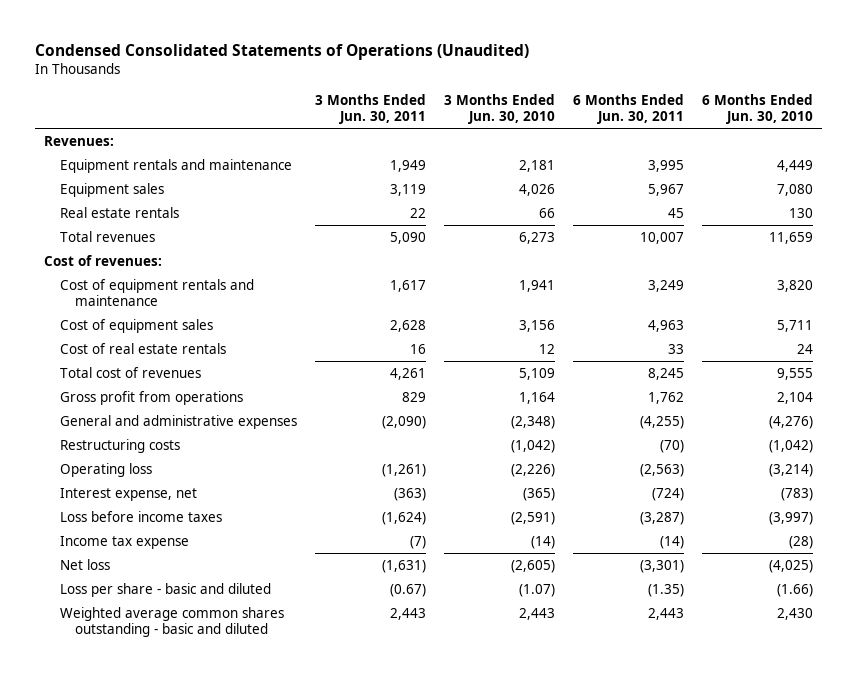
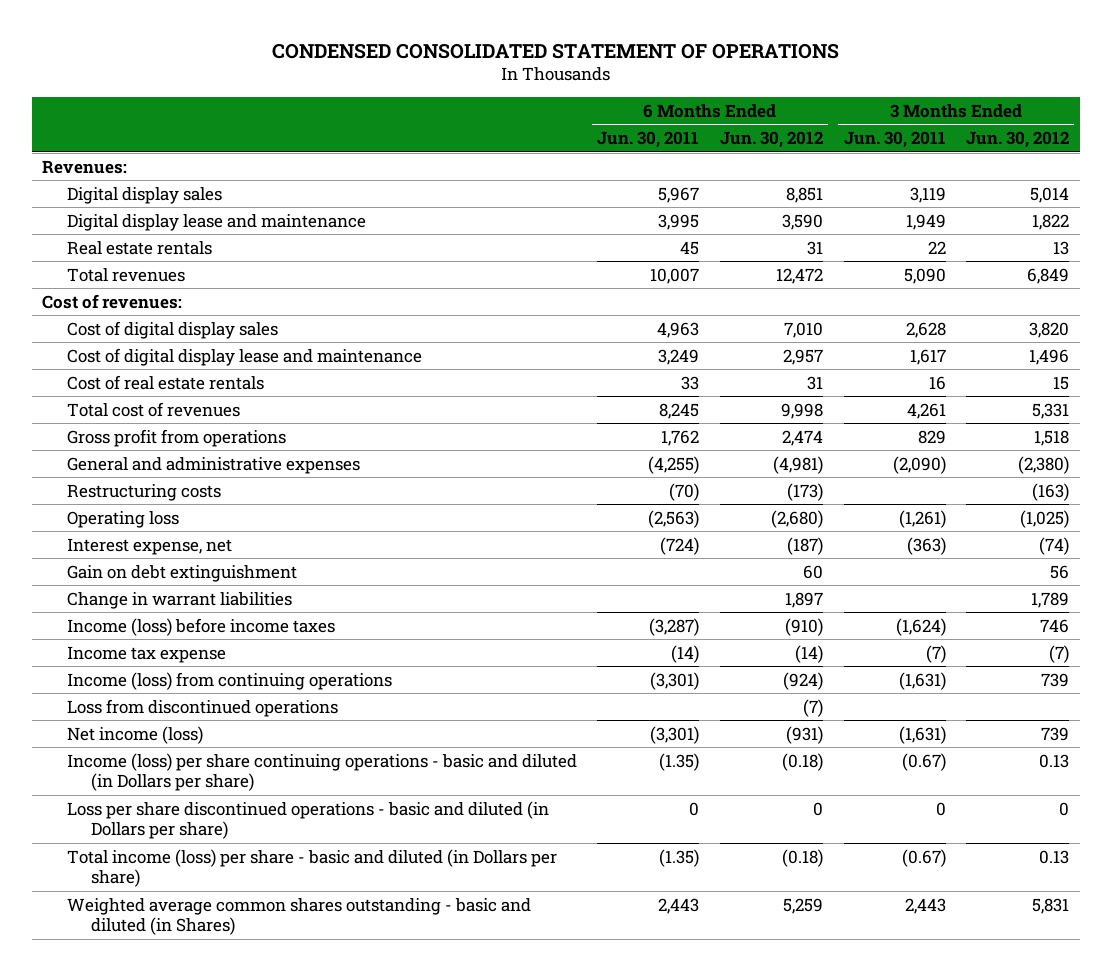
- Condensed Consolidated Statements of Operations (Unaudited)
+ CONDENSED CONSOLIDATED STATEMENT OF OPERATIONS
- | 3 Months Ended Jun. 30, 2011 | 3 Months Ended Jun. 30, 2010 | 6 Months Ended Jun. 30, 2011 | 6 Months Ended Jun. 30, 2010
+ | 6 Months Ended Jun. 30, 2011 | 6 Months Ended Jun. 30, 2012 | 3 Months Ended Jun. 30, 2011 | 3 Months Ended Jun. 30, 2012
- Equipment rentals and maintenance | 1,949 | 2,181 | 3,995 | 4,449
- Equipment sales | 3,119 | 4,026 | 5,967 | 7,080
+ Digital display sales | 5,967 | 8,851 | 3,119 | 5,014
+ Digital display lease and maintenance | 3,995 | 3,590 | 1,949 | 1,822
- Cost of equipment rentals and maintenance | 1,617 | 1,941 | 3,249 | 3,820
- Cost of equipment sales | 2,628 | 3,156 | 4,963 | 5,711
+ Cost of digital display sales | 4,963 | 7,010 | 2,628 | 3,820
+ Cost of digital display lease and maintenance | 3,249 | 2,957 | 1,617 | 1,496
- Loss before income taxes | (1,624) | (2,591) | (3,287) | (3,997)
+ Gain on debt extinguishment | | 60 | | 56
+ Change in warrant liabilities | | 1,897 | | 1,789
+ Income (loss) before income taxes | (3,287) | (910) | (1,624) | 746
- Net loss | (1,631) | (2,605) | (3,301) | (4,025)
- Loss per share - basic and diluted | (0.67) | (1.07) | (1.35) | (1.66)
- Weighted average common shares outstanding - basic and diluted | 2,443 | 2,443 | 2,443 | 2,430
+ Income (loss) from continuing operations | (3,301) | (924) | (1,631) | 739
+ Loss from discontinued operations | | (7) | |
+ Net income (loss) | (3,301) | (931) | (1,631) | 739
+ Income (loss) per share continuing operations - basic and diluted (in Dollars per share) | (1.35) | (0.18) | (0.67) | 0.13
+ Loss per share discontinued operations - basic and diluted (in Dollars per share) | 0 | 0 | 0 | 0
+ Total income (loss) per share - basic and diluted (in Dollars per share) | (1.35) | (0.18) | (0.67) | 0.13
+ Weighted average common shares outstanding - basic and diluted (in Shares) | 2,443 | 5,259 | 2,443 | 5,831

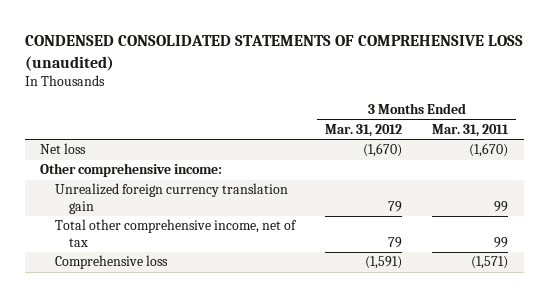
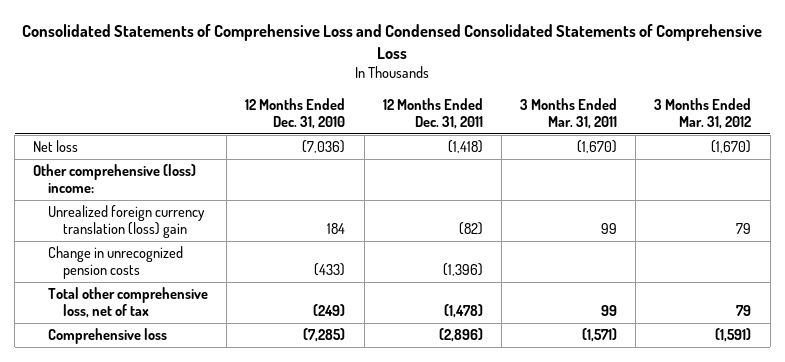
- CONDENSED CONSOLIDATED STATEMENTS OF COMPREHENSIVE LOSS (unaudited)
+ Consolidated Statements of Comprehensive Loss and Condensed Consolidated Statements of Comprehensive Loss
- | 3 Months Ended Mar. 31, 2012 | 3 Months Ended Mar. 31, 2011
+ | 12 Months Ended Dec. 31, 2010 | 12 Months Ended Dec. 31, 2011 | 3 Months Ended Mar. 31, 2011 | 3 Months Ended Mar. 31, 2012
- Other comprehensive income:
- Unrealized foreign currency translation gain | 79 | 99
- Total other comprehensive income, net of tax | 79 | 99
+ Other comprehensive (loss) income:
+ Unrealized foreign currency translation (loss) gain | 184 | (82) | 99 | 79
+ Change in unrecognized pension costs | (433) | (1,396) | |
+ Total other comprehensive loss, net of tax | (249) | (1,478) | 99 | 79

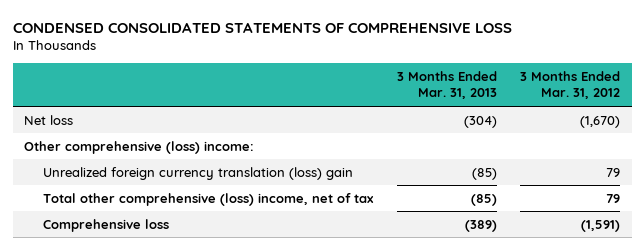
- Consolidated Statements of Comprehensive Loss and Condensed Consolidated Statements of Comprehensive Loss
+ CONDENSED CONSOLIDATED STATEMENTS OF COMPREHENSIVE LOSS
- | 12 Months Ended Dec. 31, 2010 | 12 Months Ended Dec. 31, 2011 | 3 Months Ended Mar. 31, 2011 | 3 Months Ended Mar. 31, 2012
+ | 3 Months Ended Mar. 31, 2013 | 3 Months Ended Mar. 31, 2012
- Change in unrecognized pension costs | (433) | (1,396) | |
- Total other comprehensive loss, net of tax | (249) | (1,478) | 99 | 79
+ Total other comprehensive (loss) income, net of tax | (85) | 79

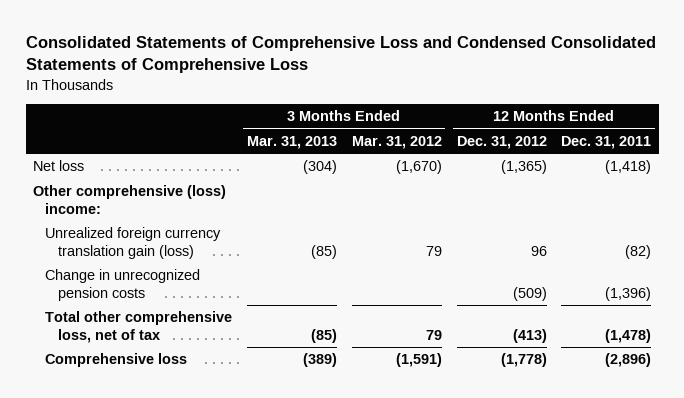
- CONDENSED CONSOLIDATED STATEMENTS OF COMPREHENSIVE LOSS
+ Consolidated Statements of Comprehensive Loss and Condensed Consolidated Statements of Comprehensive Loss
- | 3 Months Ended Mar. 31, 2013 | 3 Months Ended Mar. 31, 2012
+ | 3 Months Ended Mar. 31, 2013 | 3 Months Ended Mar. 31, 2012 | 12 Months Ended Dec. 31, 2012 | 12 Months Ended Dec. 31, 2011
- Unrealized foreign currency translation (loss) gain | (85) | 79
- Total other comprehensive (loss) income, net of tax | (85) | 79
+ Unrealized foreign currency translation gain (loss) | (85) | 79 | 96 | (82)
+ Change in unrecognized pension costs | | | (509) | (1,396)
+ Total other comprehensive loss, net of tax | (85) | 79 | (413) | (1,478)

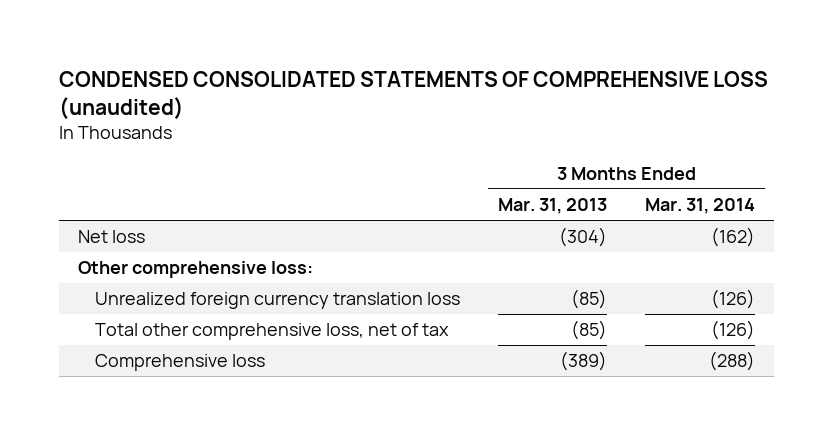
- Consolidated Statements of Comprehensive Loss and Condensed Consolidated Statements of Comprehensive Loss
+ CONDENSED CONSOLIDATED STATEMENTS OF COMPREHENSIVE LOSS (unaudited)
- | 3 Months Ended Mar. 31, 2013 | 3 Months Ended Mar. 31, 2012 | 12 Months Ended Dec. 31, 2012 | 12 Months Ended Dec. 31, 2011
+ | 3 Months Ended Mar. 31, 2013 | 3 Months Ended Mar. 31, 2014
- Other comprehensive (loss) income:
- Unrealized foreign currency translation gain (loss) | (85) | 79 | 96 | (82)
- Change in unrecognized pension costs | | | (509) | (1,396)
+ Other comprehensive loss:
+ Unrealized foreign currency translation loss | (85) | (126)

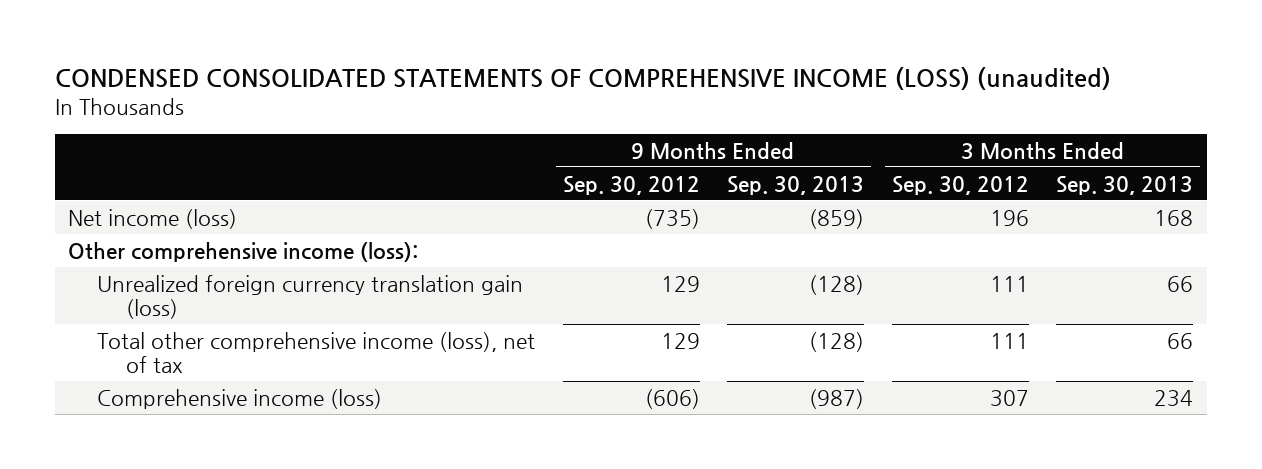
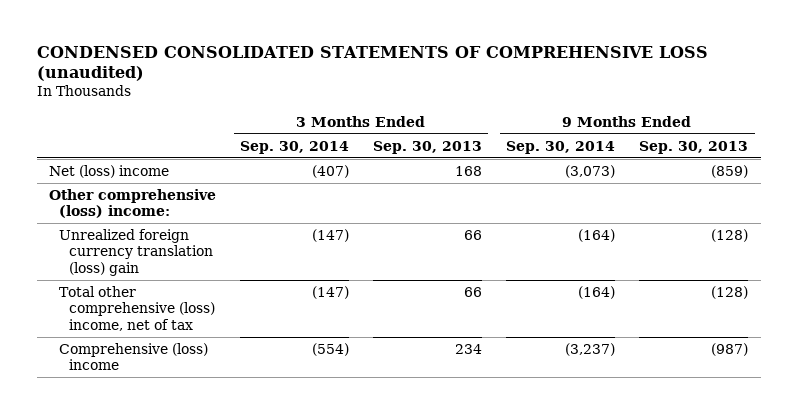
- CONDENSED CONSOLIDATED STATEMENTS OF COMPREHENSIVE INCOME (LOSS) (unaudited)
+ CONDENSED CONSOLIDATED STATEMENTS OF COMPREHENSIVE LOSS (unaudited)
- | 9 Months Ended Sep. 30, 2012 | 9 Months Ended Sep. 30, 2013 | 3 Months Ended Sep. 30, 2012 | 3 Months Ended Sep. 30, 2013
+ | 3 Months Ended Sep. 30, 2014 | 3 Months Ended Sep. 30, 2013 | 9 Months Ended Sep. 30, 2014 | 9 Months Ended Sep. 30, 2013
- Net income (loss) | (735) | (859) | 196 | 168
- Other comprehensive income (loss):
- Unrealized foreign currency translation gain (loss) | 129 | (128) | 111 | 66
- Total other comprehensive income (loss), net of tax | 129 | (128) | 111 | 66
- Comprehensive income (loss) | (606) | (987) | 307 | 234
+ Net (loss) income | (407) | 168 | (3,073) | (859)
+ Other comprehensive (loss) income:
+ Unrealized foreign currency translation (loss) gain | (147) | 66 | (164) | (128)
+ Total other comprehensive (loss) income, net of tax | (147) | 66 | (164) | (128)
+ Comprehensive (loss) income | (554) | 234 | (3,237) | (987)

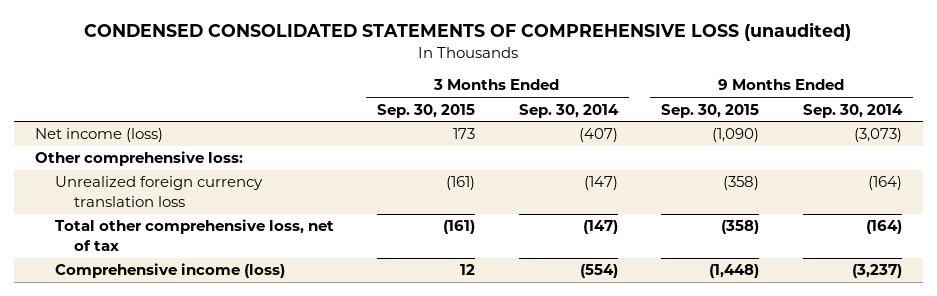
- | 3 Months Ended Sep. 30, 2014 | 3 Months Ended Sep. 30, 2013 | 9 Months Ended Sep. 30, 2014 | 9 Months Ended Sep. 30, 2013
+ | 3 Months Ended Sep. 30, 2015 | 3 Months Ended Sep. 30, 2014 | 9 Months Ended Sep. 30, 2015 | 9 Months Ended Sep. 30, 2014
- Net (loss) income | (407) | 168 | (3,073) | (859)
- Other comprehensive (loss) income:
- Unrealized foreign currency translation (loss) gain | (147) | 66 | (164) | (128)
- Total other comprehensive (loss) income, net of tax | (147) | 66 | (164) | (128)
- Comprehensive (loss) income | (554) | 234 | (3,237) | (987)
+ Net income (loss) | 173 | (407) | (1,090) | (3,073)
+ Other comprehensive loss:
+ Unrealized foreign currency translation loss | (161) | (147) | (358) | (164)
+ Total other comprehensive loss, net of tax | (161) | (147) | (358) | (164)
+ Comprehensive income (loss) | 12 | (554) | (1,448) | (3,237)

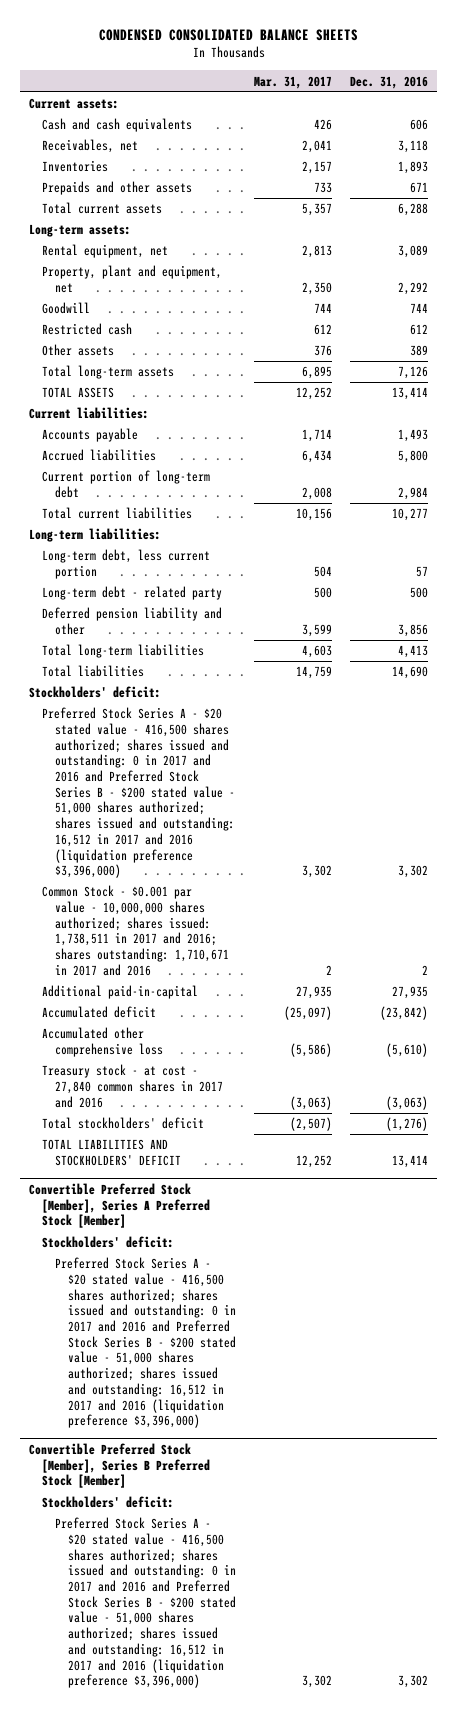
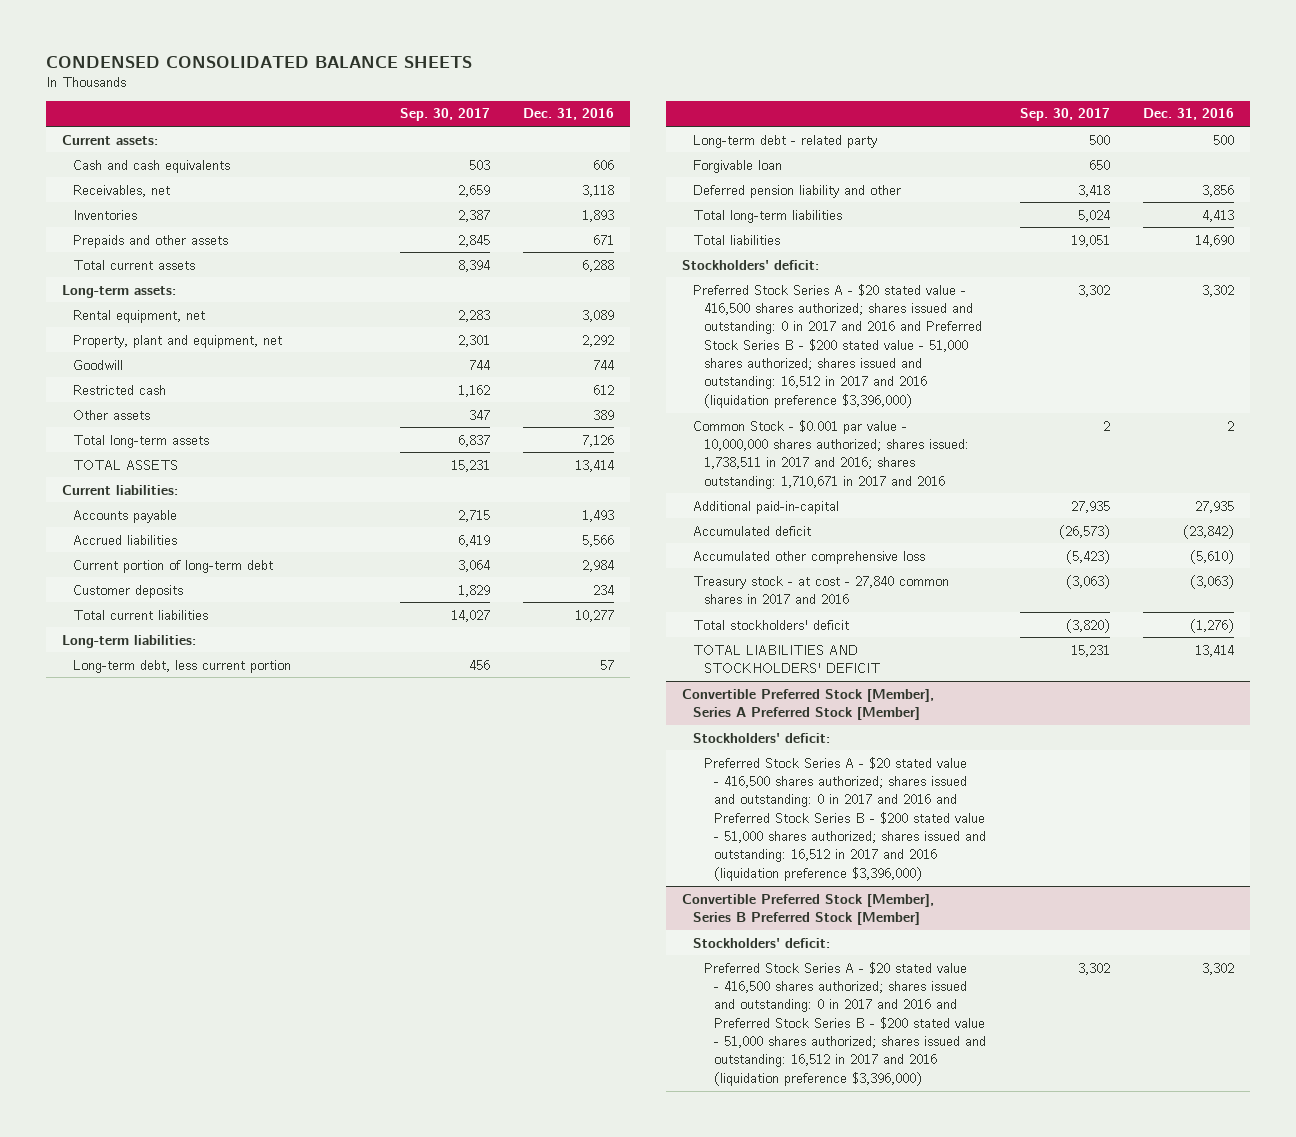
- | Mar. 31, 2017 | Dec. 31, 2016
+ | Sep. 30, 2017 | Dec. 31, 2016
- Accrued liabilities | 6,434 | 5,800
+ Accrued liabilities | 6,419 | 5,566
+ Customer deposits | 1,829 | 234
+ Forgivable loan | 650 |

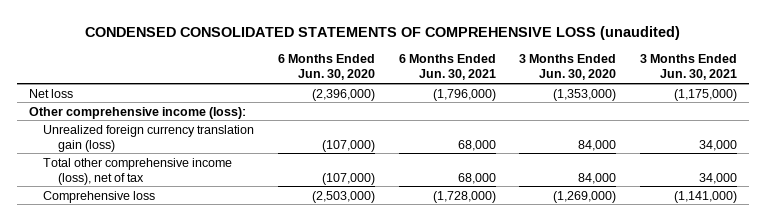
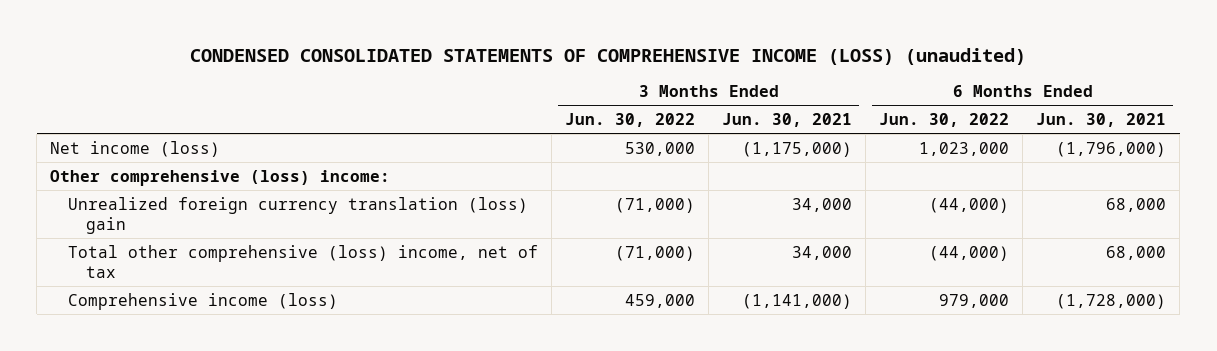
- CONDENSED CONSOLIDATED STATEMENTS OF COMPREHENSIVE LOSS (unaudited)
+ CONDENSED CONSOLIDATED STATEMENTS OF COMPREHENSIVE INCOME (LOSS) (unaudited)
- | 6 Months Ended Jun. 30, 2020 | 6 Months Ended Jun. 30, 2021 | 3 Months Ended Jun. 30, 2020 | 3 Months Ended Jun. 30, 2021
+ | 3 Months Ended Jun. 30, 2022 | 3 Months Ended Jun. 30, 2021 | 6 Months Ended Jun. 30, 2022 | 6 Months Ended Jun. 30, 2021
- Net loss | (2,396,000) | (1,796,000) | (1,353,000) | (1,175,000)
- Other comprehensive income (loss):
- Unrealized foreign currency translation gain (loss) | (107,000) | 68,000 | 84,000 | 34,000
- Total other comprehensive income (loss), net of tax | (107,000) | 68,000 | 84,000 | 34,000
- Comprehensive loss | (2,503,000) | (1,728,000) | (1,269,000) | (1,141,000)
+ Net income (loss) | 530,000 | (1,175,000) | 1,023,000 | (1,796,000)
+ Other comprehensive (loss) income:
+ Unrealized foreign currency translation (loss) gain | (71,000) | 34,000 | (44,000) | 68,000
+ Total other comprehensive (loss) income, net of tax | (71,000) | 34,000 | (44,000) | 68,000
+ Comprehensive income (loss) | 459,000 | (1,141,000) | 979,000 | (1,728,000)

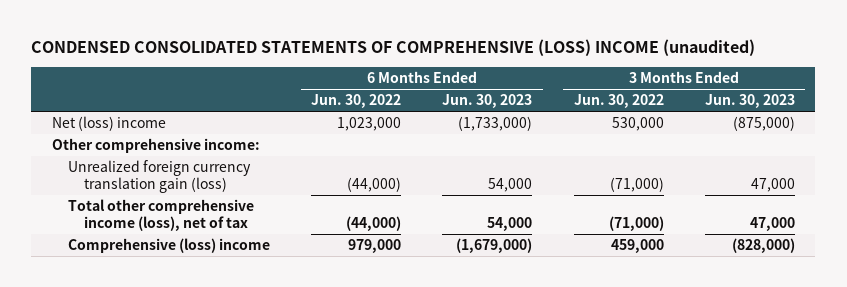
- CONDENSED CONSOLIDATED STATEMENTS OF COMPREHENSIVE INCOME (LOSS) (unaudited)
+ CONDENSED CONSOLIDATED STATEMENTS OF COMPREHENSIVE (LOSS) INCOME (unaudited)
- | 3 Months Ended Jun. 30, 2022 | 3 Months Ended Jun. 30, 2021 | 6 Months Ended Jun. 30, 2022 | 6 Months Ended Jun. 30, 2021
+ | 6 Months Ended Jun. 30, 2022 | 6 Months Ended Jun. 30, 2023 | 3 Months Ended Jun. 30, 2022 | 3 Months Ended Jun. 30, 2023
- Net income (loss) | 530,000 | (1,175,000) | 1,023,000 | (1,796,000)
- Other comprehensive (loss) income:
- Unrealized foreign currency translation (loss) gain | (71,000) | 34,000 | (44,000) | 68,000
- Total other comprehensive (loss) income, net of tax | (71,000) | 34,000 | (44,000) | 68,000
- Comprehensive income (loss) | 459,000 | (1,141,000) | 979,000 | (1,728,000)
+ Net (loss) income | 1,023,000 | (1,733,000) | 530,000 | (875,000)
+ Other comprehensive income:
+ Unrealized foreign currency translation gain (loss) | (44,000) | 54,000 | (71,000) | 47,000
+ Total other comprehensive income (loss), net of tax | (44,000) | 54,000 | (71,000) | 47,000
+ Comprehensive (loss) income | 979,000 | (1,679,000) | 459,000 | (828,000)

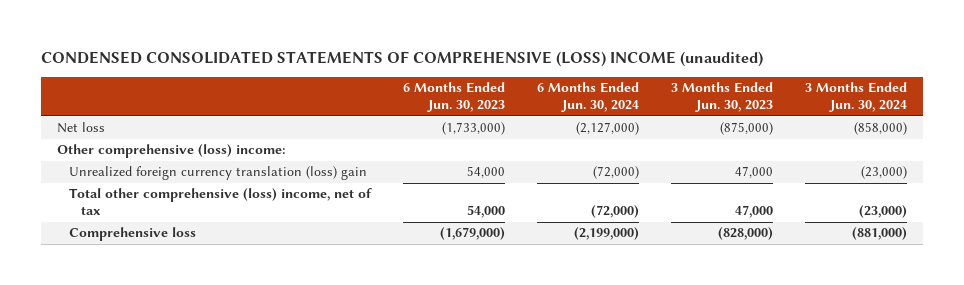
- | 6 Months Ended Jun. 30, 2022 | 6 Months Ended Jun. 30, 2023 | 3 Months Ended Jun. 30, 2022 | 3 Months Ended Jun. 30, 2023
+ | 6 Months Ended Jun. 30, 2023 | 6 Months Ended Jun. 30, 2024 | 3 Months Ended Jun. 30, 2023 | 3 Months Ended Jun. 30, 2024
- Net (loss) income | 1,023,000 | (1,733,000) | 530,000 | (875,000)
- Other comprehensive income:
- Unrealized foreign currency translation gain (loss) | (44,000) | 54,000 | (71,000) | 47,000
- Total other comprehensive income (loss), net of tax | (44,000) | 54,000 | (71,000) | 47,000
- Comprehensive (loss) income | 979,000 | (1,679,000) | 459,000 | (828,000)
+ Net loss | (1,733,000) | (2,127,000) | (875,000) | (858,000)
+ Other comprehensive (loss) income:
+ Unrealized foreign currency translation (loss) gain | 54,000 | (72,000) | 47,000 | (23,000)
+ Total other comprehensive (loss) income, net of tax | 54,000 | (72,000) | 47,000 | (23,000)
+ Comprehensive loss | (1,679,000) | (2,199,000) | (828,000) | (881,000)

